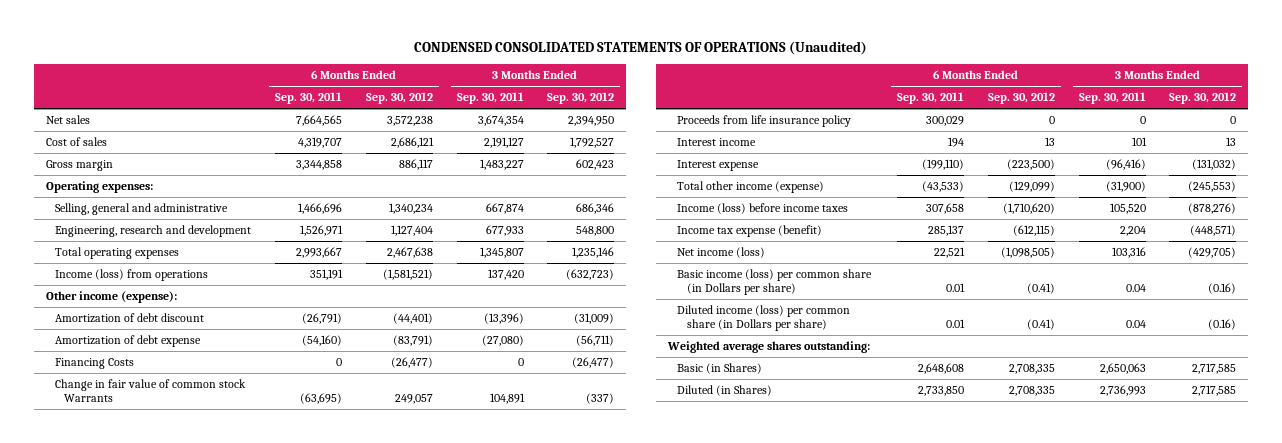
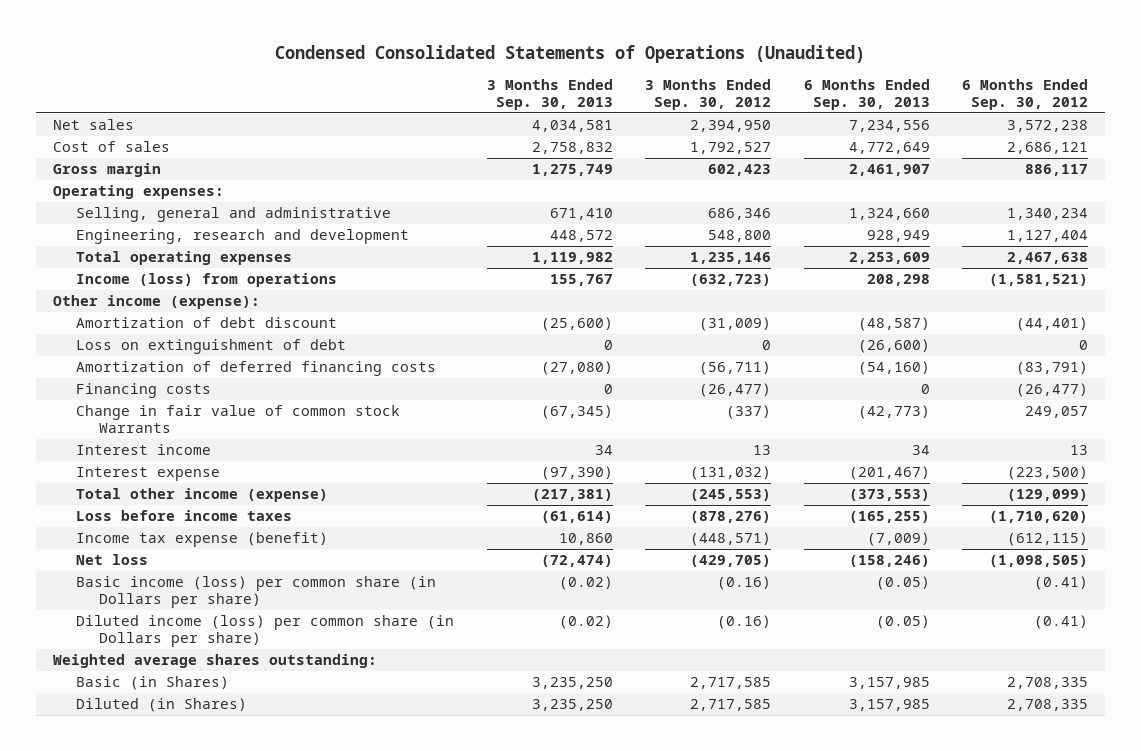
- CONDENSED CONSOLIDATED STATEMENTS OF OPERATIONS (Unaudited)
+ Condensed Consolidated Statements of Operations (Unaudited)
- | 6 Months Ended Sep. 30, 2011 | 6 Months Ended Sep. 30, 2012 | 3 Months Ended Sep. 30, 2011 | 3 Months Ended Sep. 30, 2012
+ | 3 Months Ended Sep. 30, 2013 | 3 Months Ended Sep. 30, 2012 | 6 Months Ended Sep. 30, 2013 | 6 Months Ended Sep. 30, 2012
- Amortization of debt expense | (54,160) | (83,791) | (27,080) | (56,711)
- Financing Costs | 0 | (26,477) | 0 | (26,477)
+ Loss on extinguishment of debt | 0 | 0 | (26,600) | 0
+ Amortization of deferred financing costs | (27,080) | (56,711) | (54,160) | (83,791)
+ Financing costs | 0 | (26,477) | 0 | (26,477)
- Proceeds from life insurance policy | 300,029 | 0 | 0 | 0
- Income (loss) before income taxes | 307,658 | (1,710,620) | 105,520 | (878,276)
+ Loss before income taxes | (61,614) | (878,276) | (165,255) | (1,710,620)
- Net income (loss) | 22,521 | (1,098,505) | 103,316 | (429,705)
+ Net loss | (72,474) | (429,705) | (158,246) | (1,098,505)

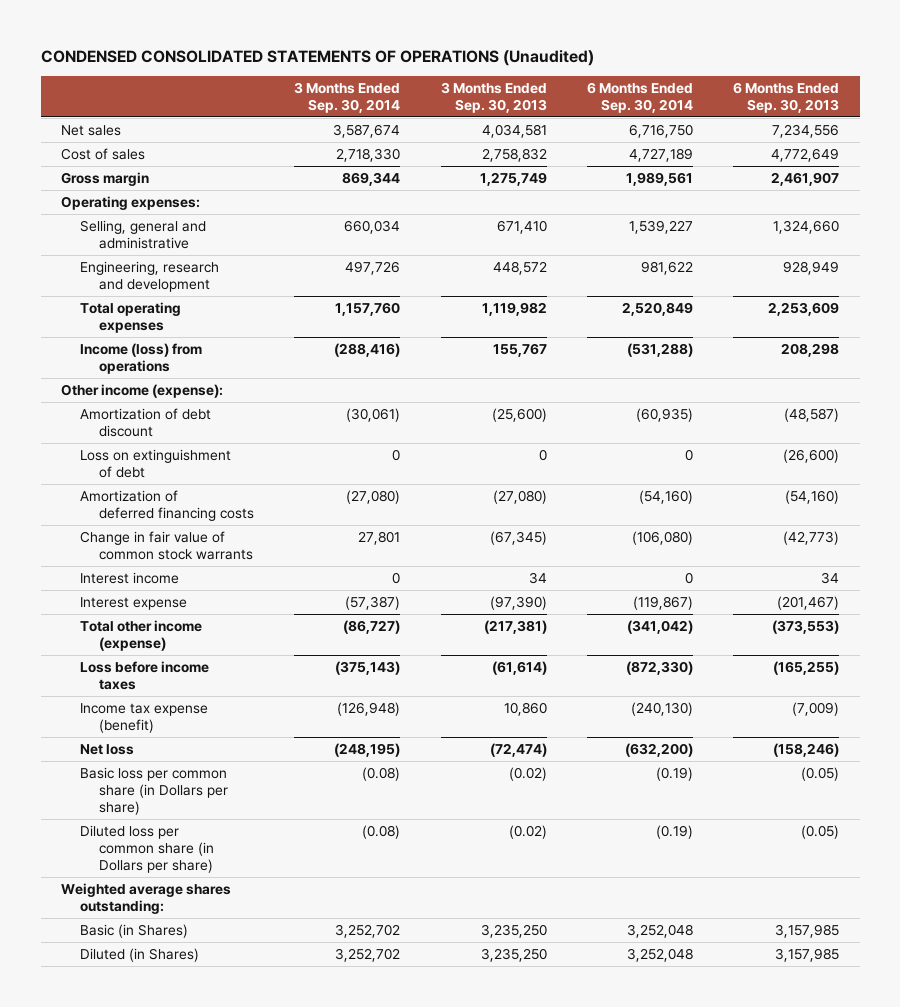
- Condensed Consolidated Statements of Operations (Unaudited)
+ CONDENSED CONSOLIDATED STATEMENTS OF OPERATIONS (Unaudited)
- | 3 Months Ended Sep. 30, 2013 | 3 Months Ended Sep. 30, 2012 | 6 Months Ended Sep. 30, 2013 | 6 Months Ended Sep. 30, 2012
+ | 3 Months Ended Sep. 30, 2014 | 3 Months Ended Sep. 30, 2013 | 6 Months Ended Sep. 30, 2014 | 6 Months Ended Sep. 30, 2013
- Financing costs | 0 | (26,477) | 0 | (26,477)
- Change in fair value of common stock Warrants | (67,345) | (337) | (42,773) | 249,057
+ Change in fair value of common stock warrants | 27,801 | (67,345) | (106,080) | (42,773)
- Basic income (loss) per common share (in Dollars per share) | (0.02) | (0.16) | (0.05) | (0.41)
- Diluted income (loss) per common share (in Dollars per share) | (0.02) | (0.16) | (0.05) | (0.41)
+ Basic loss per common share (in Dollars per share) | (0.08) | (0.02) | (0.19) | (0.05)
+ Diluted loss per common share (in Dollars per share) | (0.08) | (0.02) | (0.19) | (0.05)

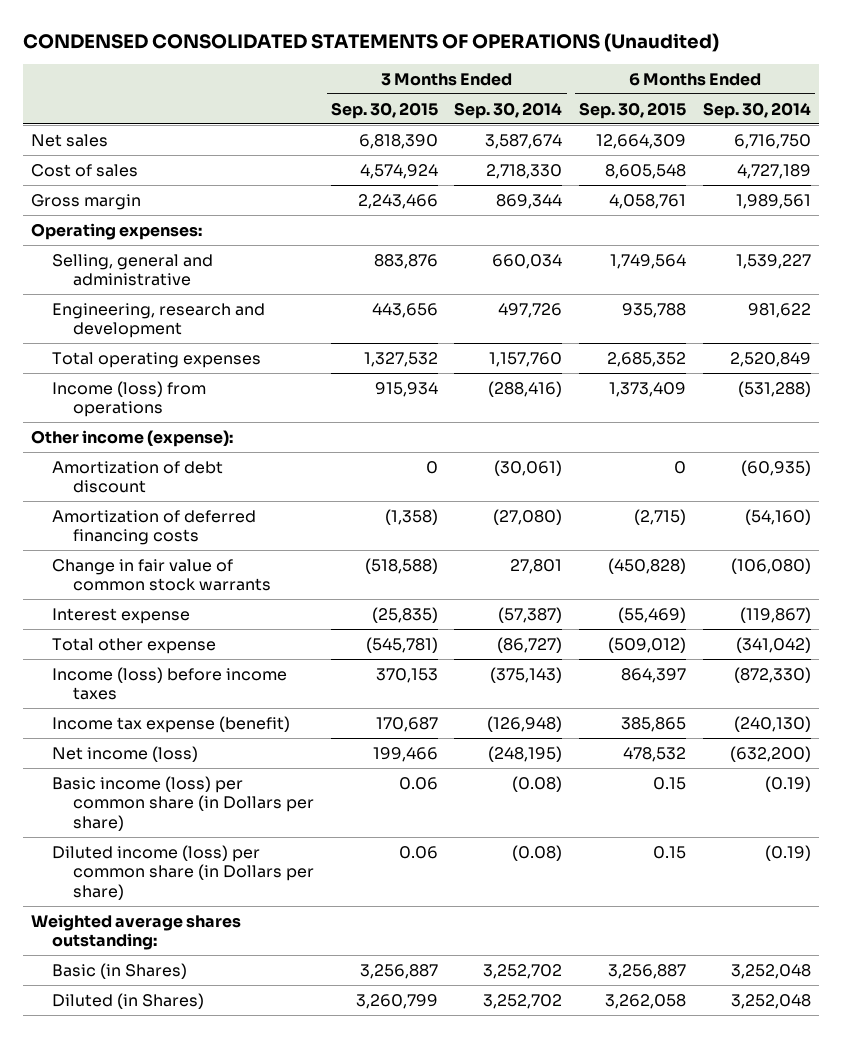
- | 3 Months Ended Sep. 30, 2014 | 3 Months Ended Sep. 30, 2013 | 6 Months Ended Sep. 30, 2014 | 6 Months Ended Sep. 30, 2013
+ | 3 Months Ended Sep. 30, 2015 | 3 Months Ended Sep. 30, 2014 | 6 Months Ended Sep. 30, 2015 | 6 Months Ended Sep. 30, 2014
- Loss on extinguishment of debt | 0 | 0 | 0 | (26,600)
- Interest income | 0 | 34 | 0 | 34
- Total other income (expense) | (86,727) | (217,381) | (341,042) | (373,553)
- Loss before income taxes | (375,143) | (61,614) | (872,330) | (165,255)
+ Total other expense | (545,781) | (86,727) | (509,012) | (341,042)
+ Income (loss) before income taxes | 370,153 | (375,143) | 864,397 | (872,330)
- Net loss | (248,195) | (72,474) | (632,200) | (158,246)
- Basic loss per common share (in Dollars per share) | (0.08) | (0.02) | (0.19) | (0.05)
- Diluted loss per common share (in Dollars per share) | (0.08) | (0.02) | (0.19) | (0.05)
+ Net income (loss) | 199,466 | (248,195) | 478,532 | (632,200)
+ Basic income (loss) per common share (in Dollars per share) | 0.06 | (0.08) | 0.15 | (0.19)
+ Diluted income (loss) per common share (in Dollars per share) | 0.06 | (0.08) | 0.15 | (0.19)

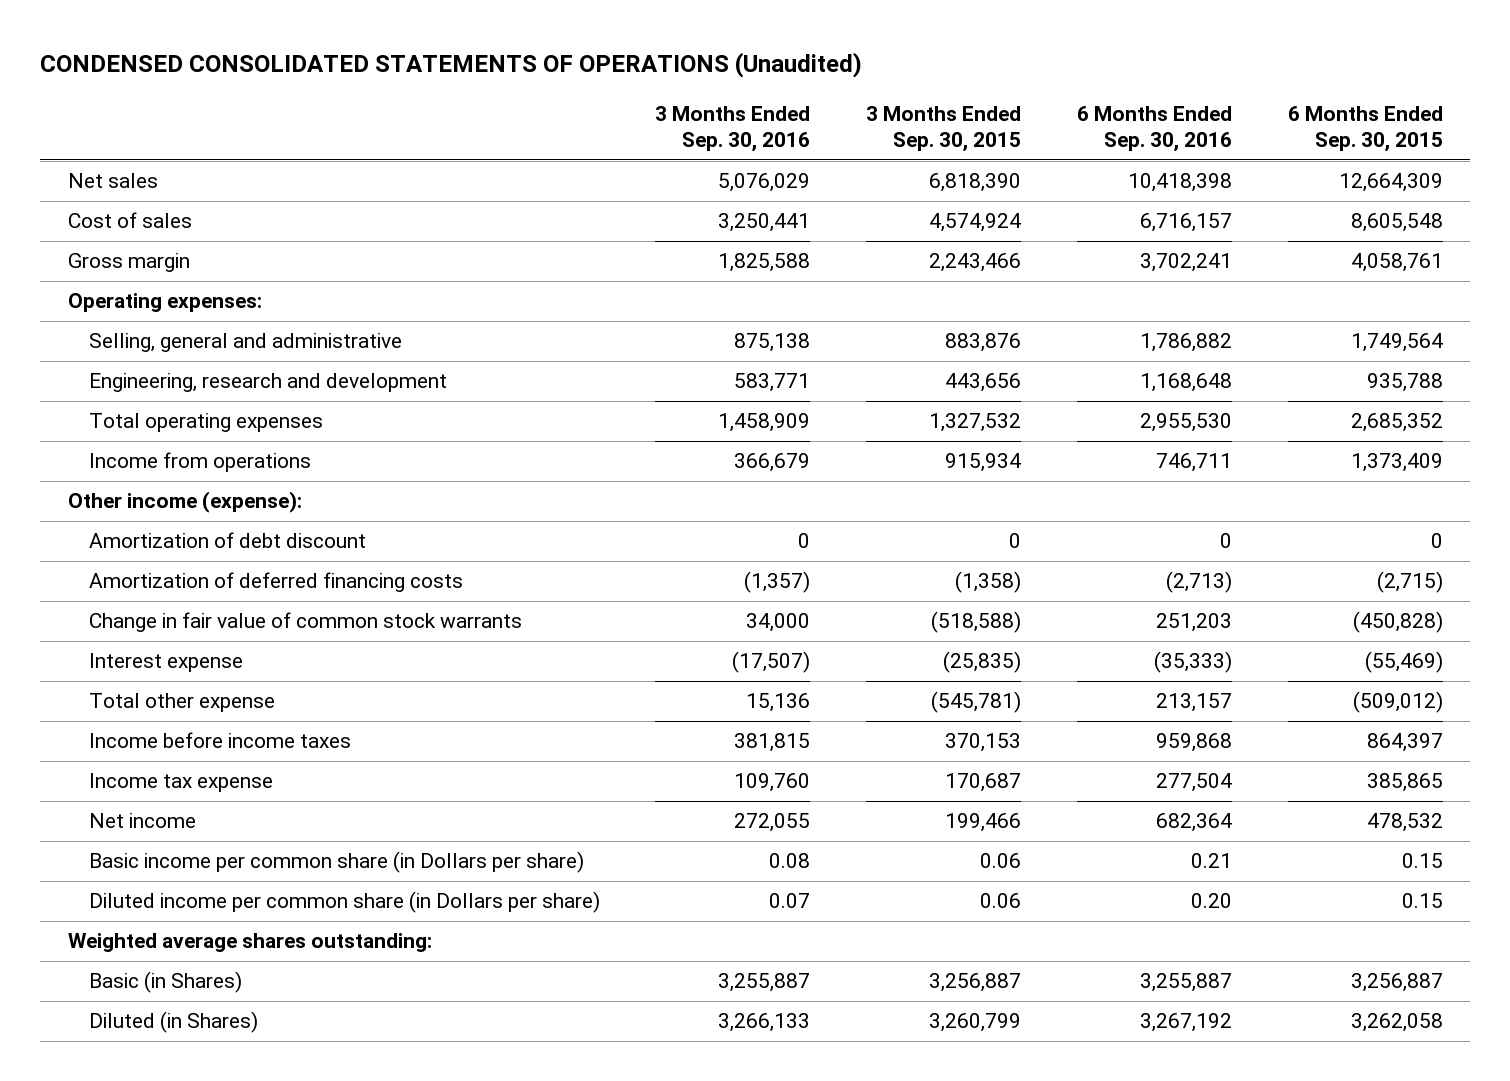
- | 3 Months Ended Sep. 30, 2015 | 3 Months Ended Sep. 30, 2014 | 6 Months Ended Sep. 30, 2015 | 6 Months Ended Sep. 30, 2014
+ | 3 Months Ended Sep. 30, 2016 | 3 Months Ended Sep. 30, 2015 | 6 Months Ended Sep. 30, 2016 | 6 Months Ended Sep. 30, 2015
- Income (loss) from operations | 915,934 | (288,416) | 1,373,409 | (531,288)
+ Income from operations | 366,679 | 915,934 | 746,711 | 1,373,409
- Income (loss) before income taxes | 370,153 | (375,143) | 864,397 | (872,330)
- Income tax expense (benefit) | 170,687 | (126,948) | 385,865 | (240,130)
- Net income (loss) | 199,466 | (248,195) | 478,532 | (632,200)
- Basic income (loss) per common share (in Dollars per share) | 0.06 | (0.08) | 0.15 | (0.19)
- Diluted income (loss) per common share (in Dollars per share) | 0.06 | (0.08) | 0.15 | (0.19)
+ Income before income taxes | 381,815 | 370,153 | 959,868 | 864,397
+ Income tax expense | 109,760 | 170,687 | 277,504 | 385,865
+ Net income | 272,055 | 199,466 | 682,364 | 478,532
+ Basic income per common share (in Dollars per share) | 0.08 | 0.06 | 0.21 | 0.15
+ Diluted income per common share (in Dollars per share) | 0.07 | 0.06 | 0.20 | 0.15

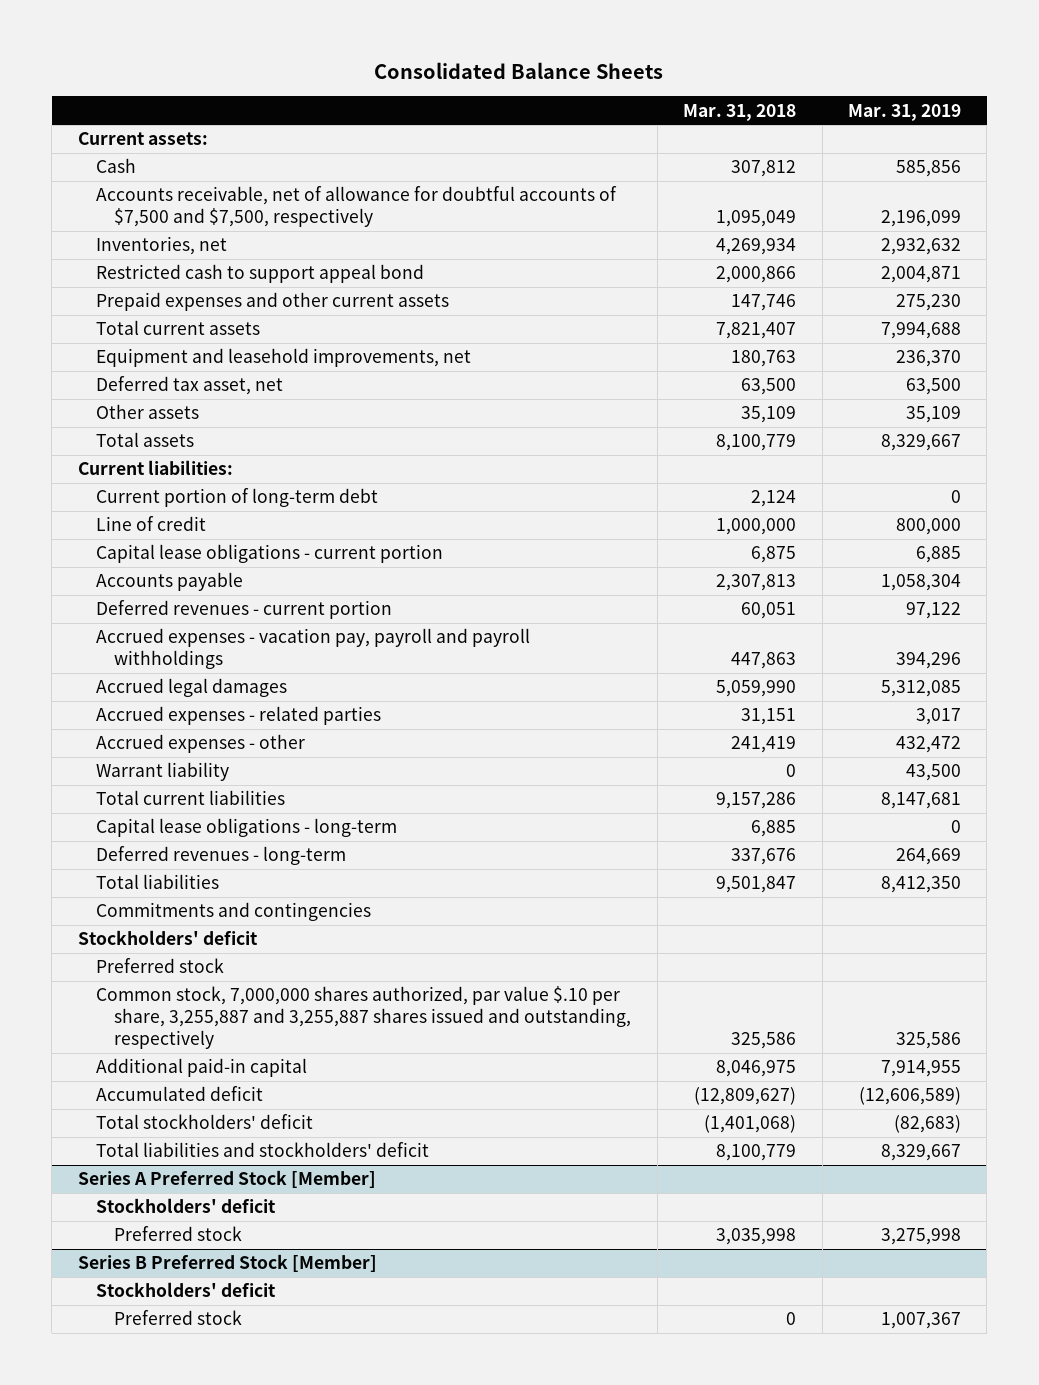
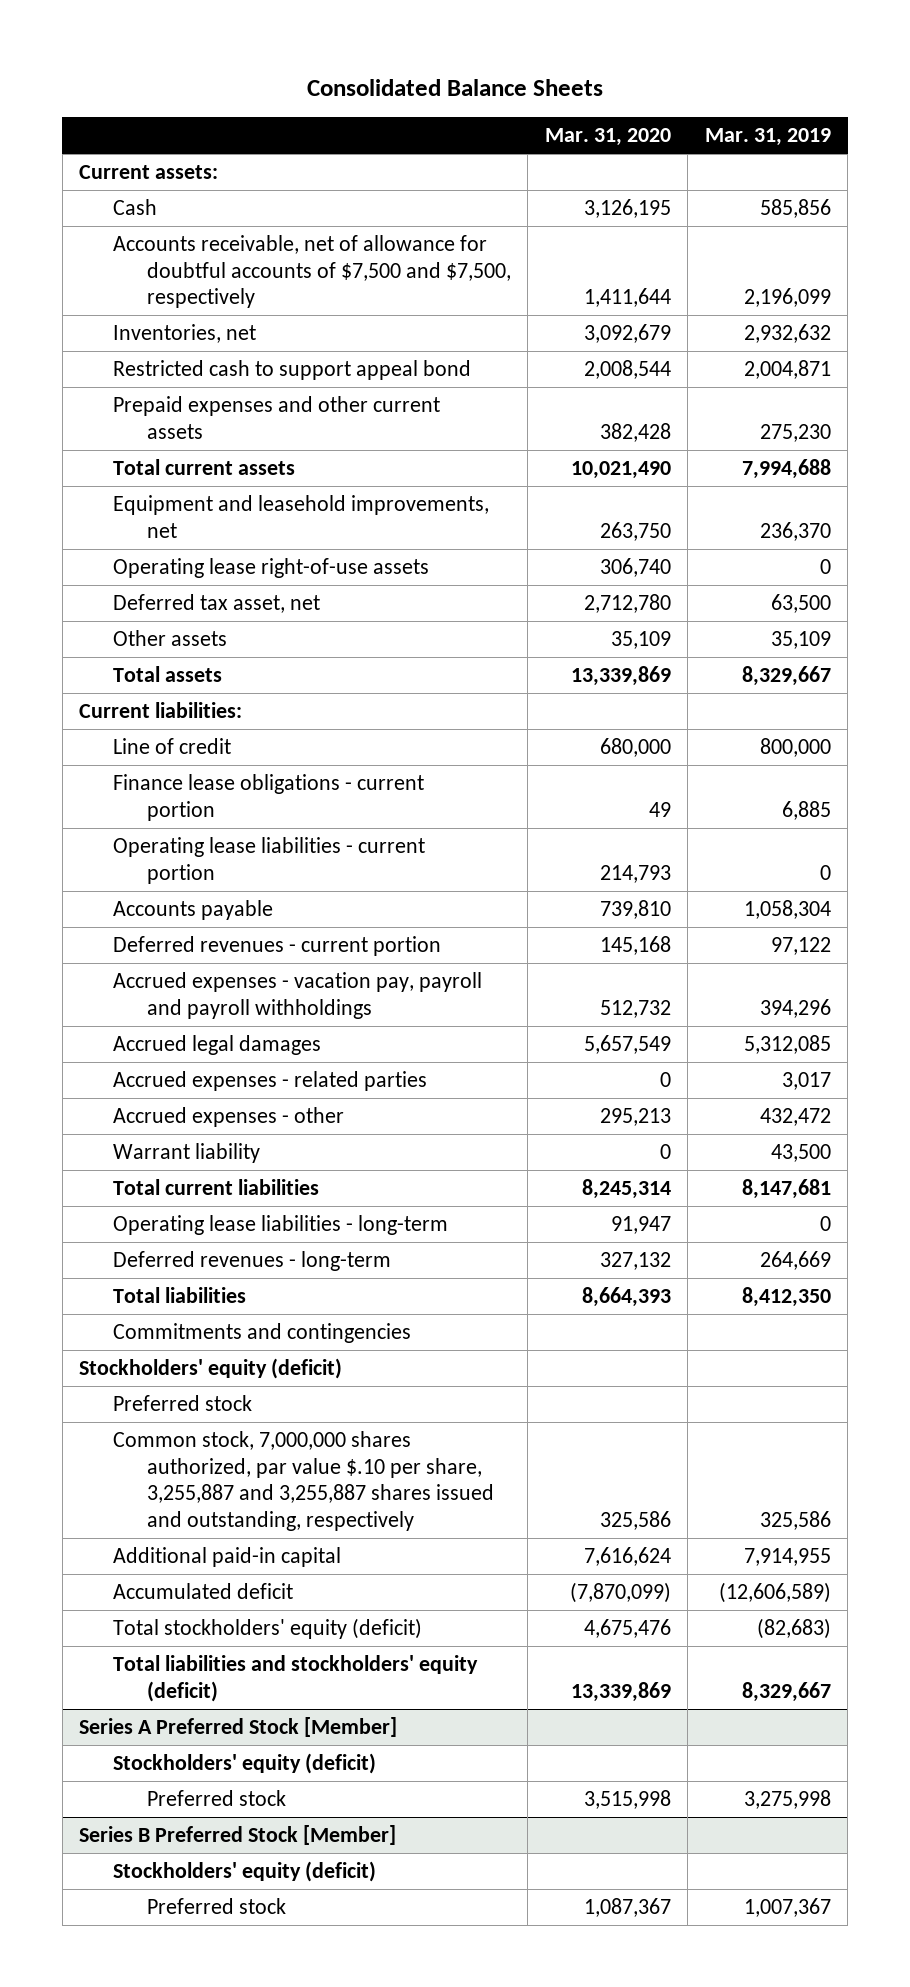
- | Mar. 31, 2018 | Mar. 31, 2019
+ | Mar. 31, 2020 | Mar. 31, 2019
+ Operating lease right-of-use assets | 306,740 | 0
- Current portion of long-term debt | 2,124 | 0
- Capital lease obligations - current portion | 6,875 | 6,885
+ Finance lease obligations - current portion | 49 | 6,885
+ Operating lease liabilities - current portion | 214,793 | 0
- Capital lease obligations - long-term | 6,885 | 0
+ Operating lease liabilities - long-term | 91,947 | 0
- Stockholders' deficit
+ Stockholders' equity (deficit)
- Total stockholders' deficit | (1,401,068) | (82,683)
- Total liabilities and stockholders' deficit | 8,100,779 | 8,329,667
+ Total stockholders' equity (deficit) | 4,675,476 | (82,683)
+ Total liabilities and stockholders' equity (deficit) | 13,339,869 | 8,329,667
@ Series A Preferred Stock [Member]
- Stockholders' deficit
+ Stockholders' equity (deficit)
@ Series B Preferred Stock [Member]
- Stockholders' deficit
+ Stockholders' equity (deficit)

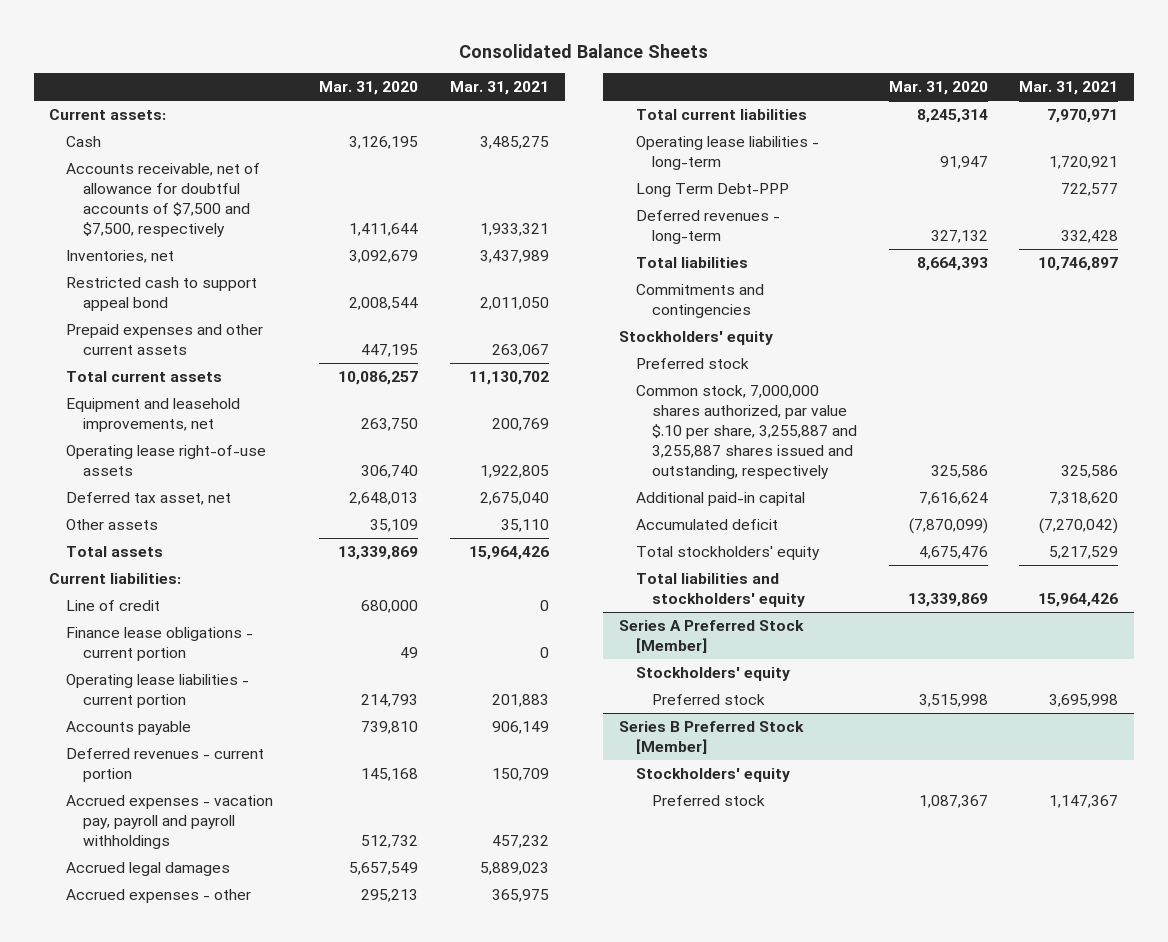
- | Mar. 31, 2020 | Mar. 31, 2019
+ | Mar. 31, 2020 | Mar. 31, 2021
- Prepaid expenses and other current assets | 382,428 | 275,230
- Total current assets | 10,021,490 | 7,994,688
+ Prepaid expenses and other current assets | 447,195 | 263,067
+ Total current assets | 10,086,257 | 11,130,702
- Deferred tax asset, net | 2,712,780 | 63,500
+ Deferred tax asset, net | 2,648,013 | 2,675,040
- Accrued expenses - related parties | 0 | 3,017
- Warrant liability | 0 | 43,500
+ Long Term Debt-PPP | | 722,577
- Stockholders' equity (deficit)
+ Stockholders' equity
- Total stockholders' equity (deficit) | 4,675,476 | (82,683)
- Total liabilities and stockholders' equity (deficit) | 13,339,869 | 8,329,667
+ Total stockholders' equity | 4,675,476 | 5,217,529
+ Total liabilities and stockholders' equity | 13,339,869 | 15,964,426
@ Series A Preferred Stock [Member]
- Stockholders' equity (deficit)
+ Stockholders' equity
@ Series B Preferred Stock [Member]
- Stockholders' equity (deficit)
+ Stockholders' equity

